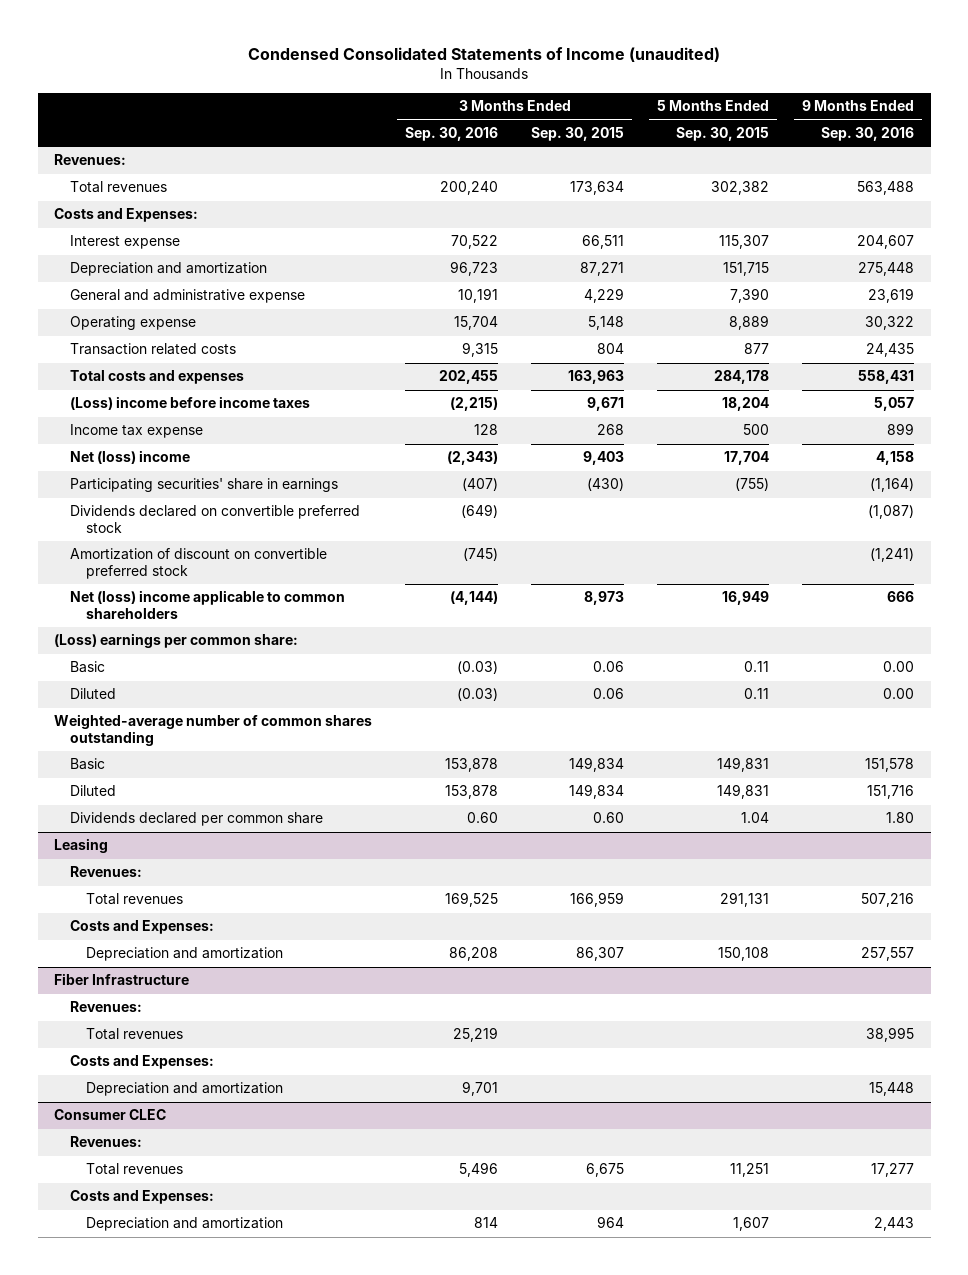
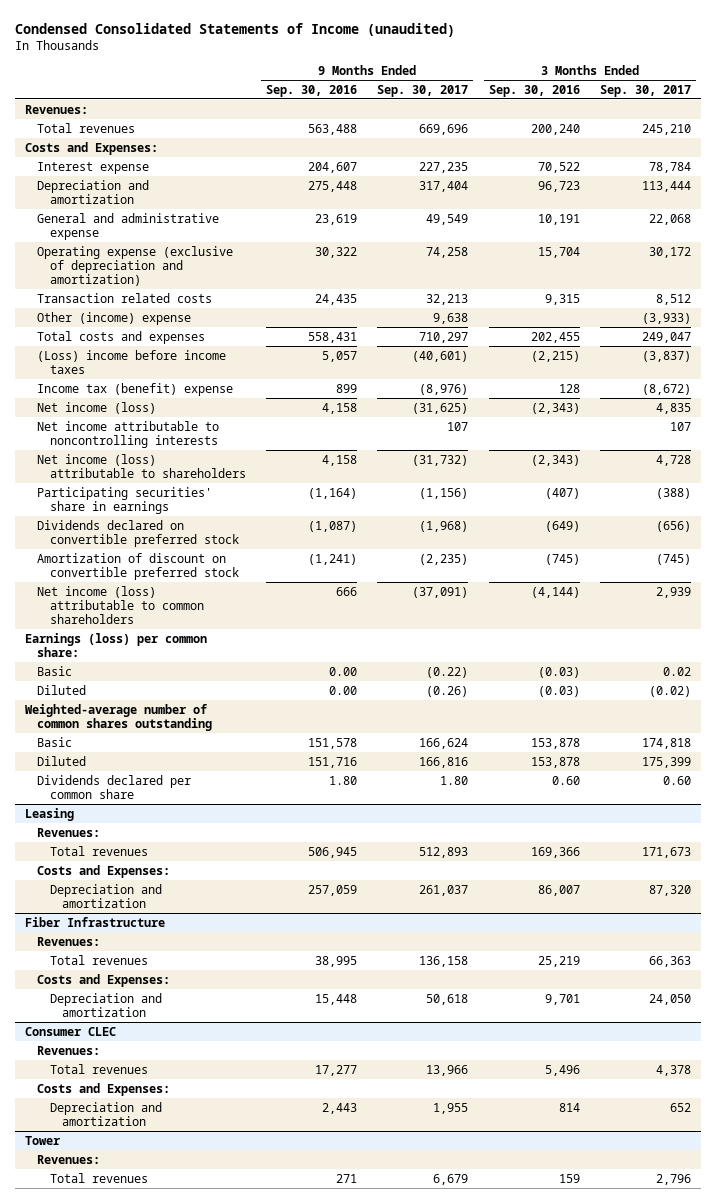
- | 3 Months Ended Sep. 30, 2016 | 3 Months Ended Sep. 30, 2015 | 5 Months Ended Sep. 30, 2015 | 9 Months Ended Sep. 30, 2016
+ | 9 Months Ended Sep. 30, 2016 | 9 Months Ended Sep. 30, 2017 | 3 Months Ended Sep. 30, 2016 | 3 Months Ended Sep. 30, 2017
- Operating expense | 15,704 | 5,148 | 8,889 | 30,322
+ Operating expense (exclusive of depreciation and amortization) | 30,322 | 74,258 | 15,704 | 30,172
+ Other (income) expense | | 9,638 | | (3,933)
- Income tax expense | 128 | 268 | 500 | 899
- Net (loss) income | (2,343) | 9,403 | 17,704 | 4,158
+ Income tax (benefit) expense | 899 | (8,976) | 128 | (8,672)
+ Net income (loss) | 4,158 | (31,625) | (2,343) | 4,835
+ Net income attributable to noncontrolling interests | | 107 | | 107
+ Net income (loss) attributable to shareholders | 4,158 | (31,732) | (2,343) | 4,728
- Net (loss) income applicable to common shareholders | (4,144) | 8,973 | 16,949 | 666
- (Loss) earnings per common share:
+ Net income (loss) attributable to common shareholders | 666 | (37,091) | (4,144) | 2,939
+ Earnings (loss) per common share:
@ Leasing
- Total revenues | 169,525 | 166,959 | 291,131 | 507,216
+ Total revenues | 506,945 | 512,893 | 169,366 | 171,673
- Depreciation and amortization | 86,208 | 86,307 | 150,108 | 257,557
+ Depreciation and amortization | 257,059 | 261,037 | 86,007 | 87,320
+ Tower
+ Revenues:
+ Total revenues | 271 | 6,679 | 159 | 2,796

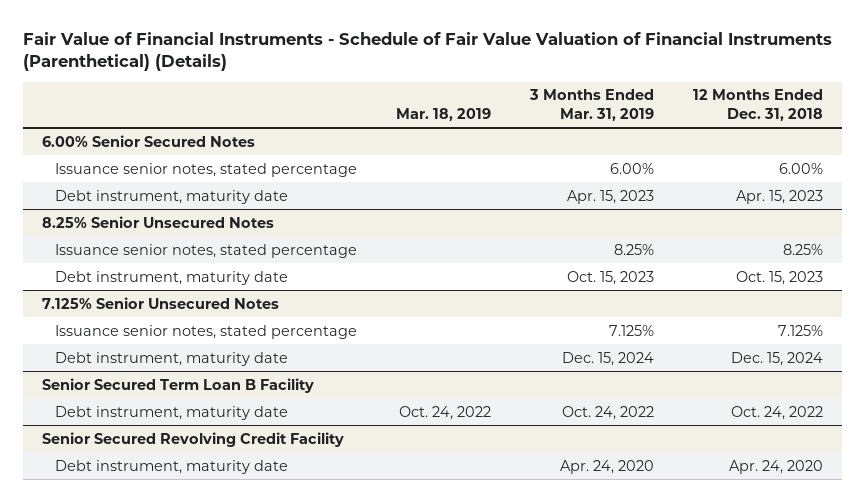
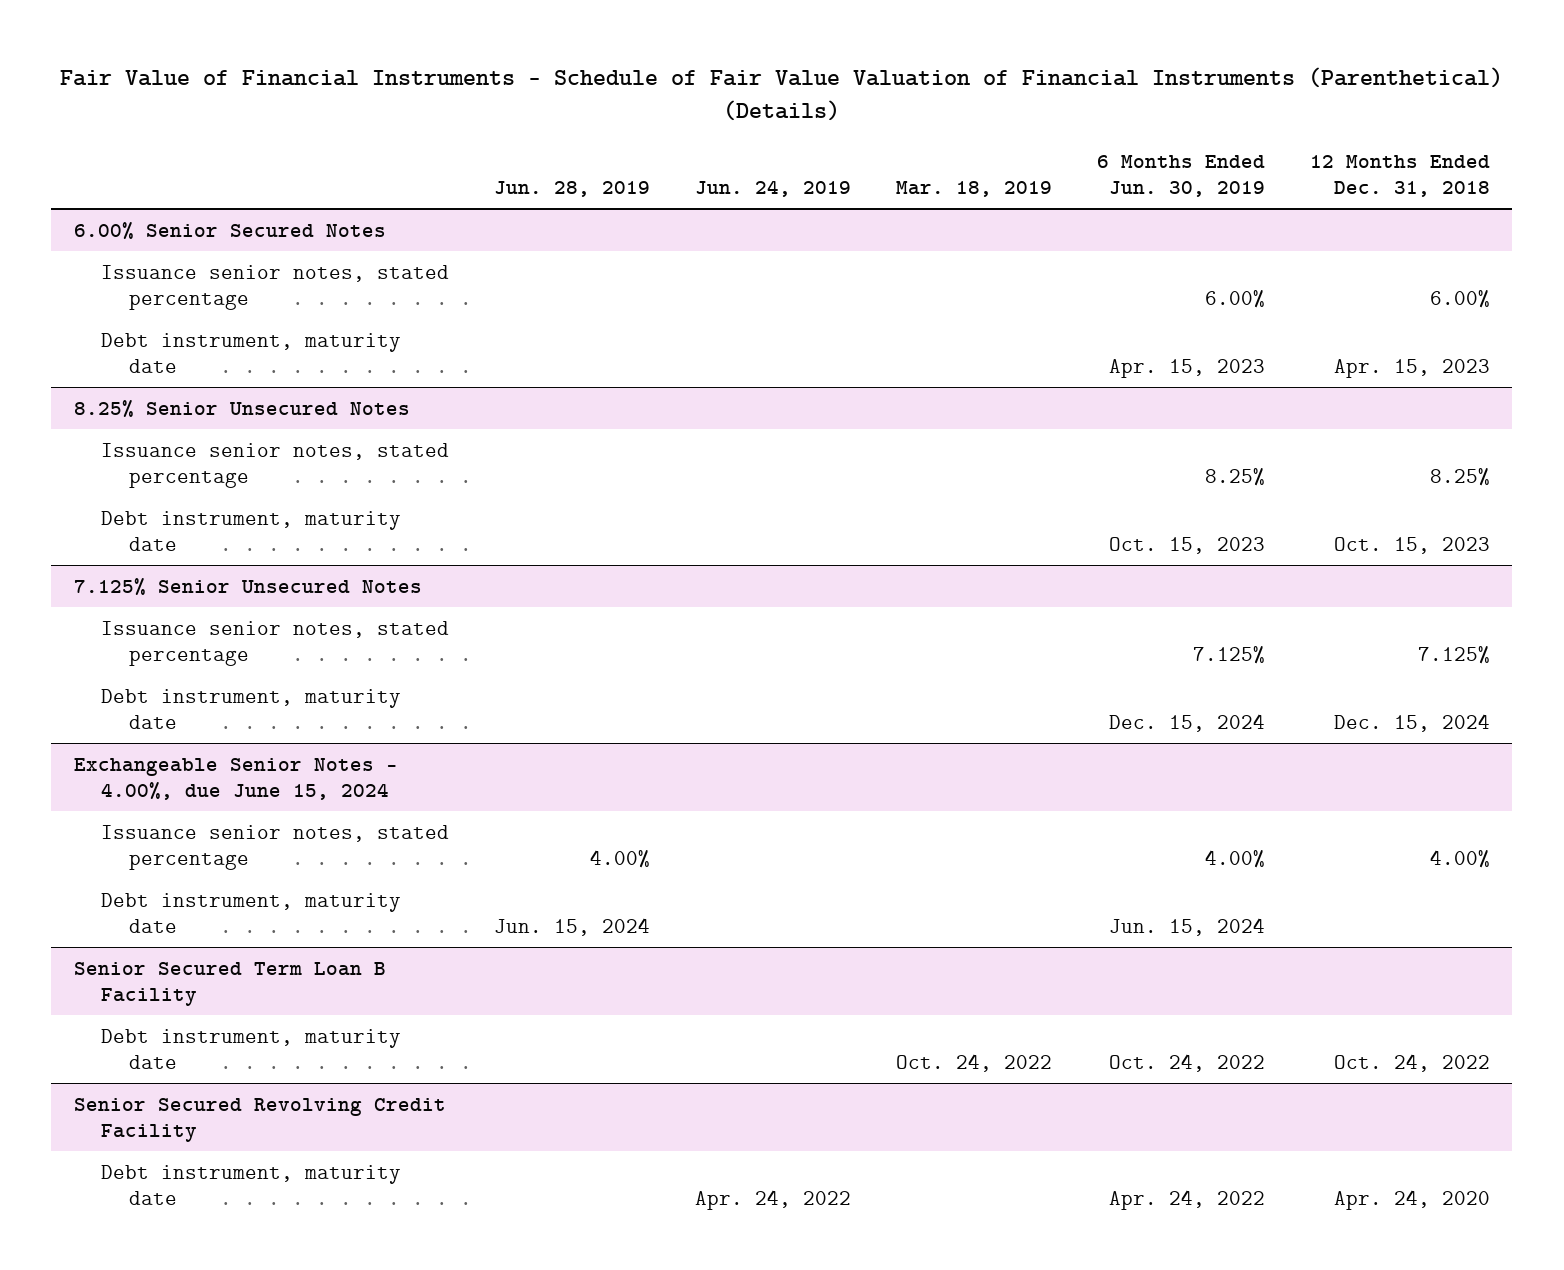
- | Mar. 18, 2019 | 3 Months Ended Mar. 31, 2019 | 12 Months Ended Dec. 31, 2018
+ | Jun. 28, 2019 | Jun. 24, 2019 | Mar. 18, 2019 | 6 Months Ended Jun. 30, 2019 | 12 Months Ended Dec. 31, 2018
+ Exchangeable Senior Notes - 4.00%, due June 15, 2024
+ Issuance senior notes, stated percentage | 4.00% | | | 4.00% | 4.00%
+ Debt instrument, maturity date | Jun. 15, 2024 | | | Jun. 15, 2024 |

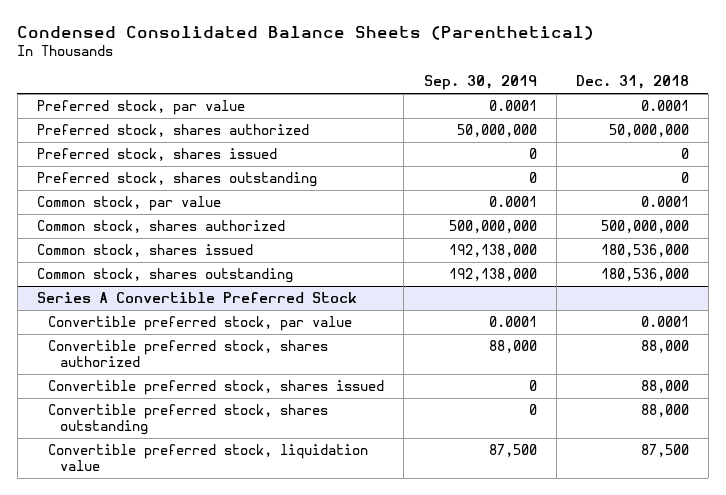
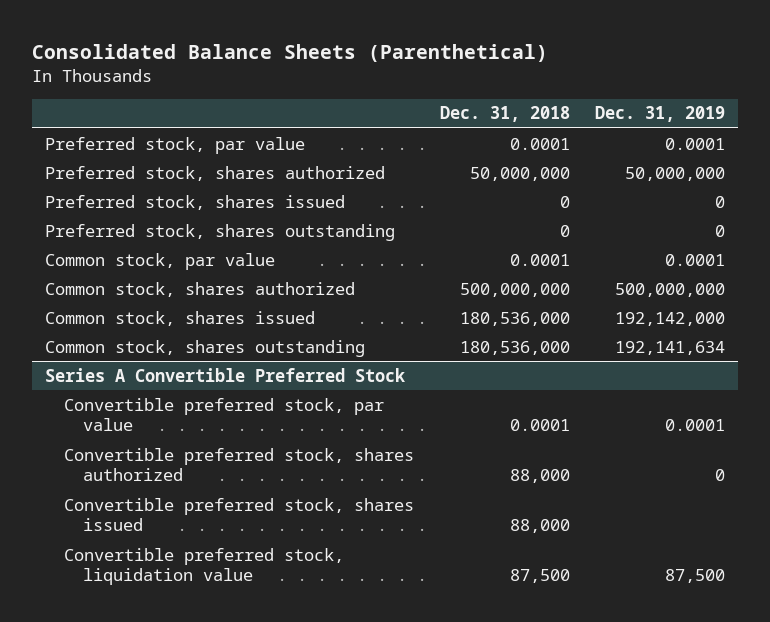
- Condensed Consolidated Balance Sheets (Parenthetical)
+ Consolidated Balance Sheets (Parenthetical)
- | Sep. 30, 2019 | Dec. 31, 2018
+ | Dec. 31, 2018 | Dec. 31, 2019
@ Series A Convertible Preferred Stock
- Convertible preferred stock, shares outstanding | 0 | 88,000

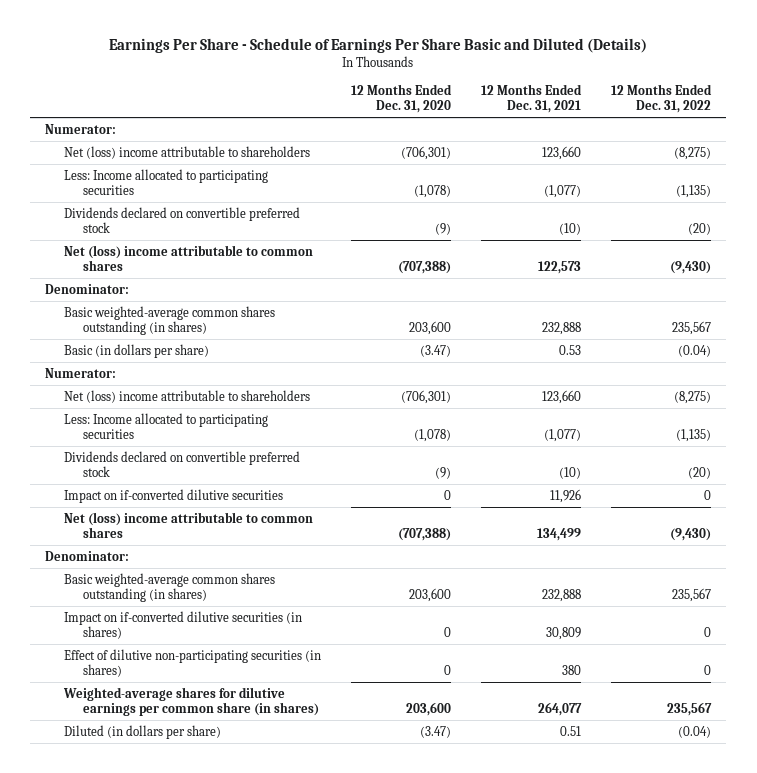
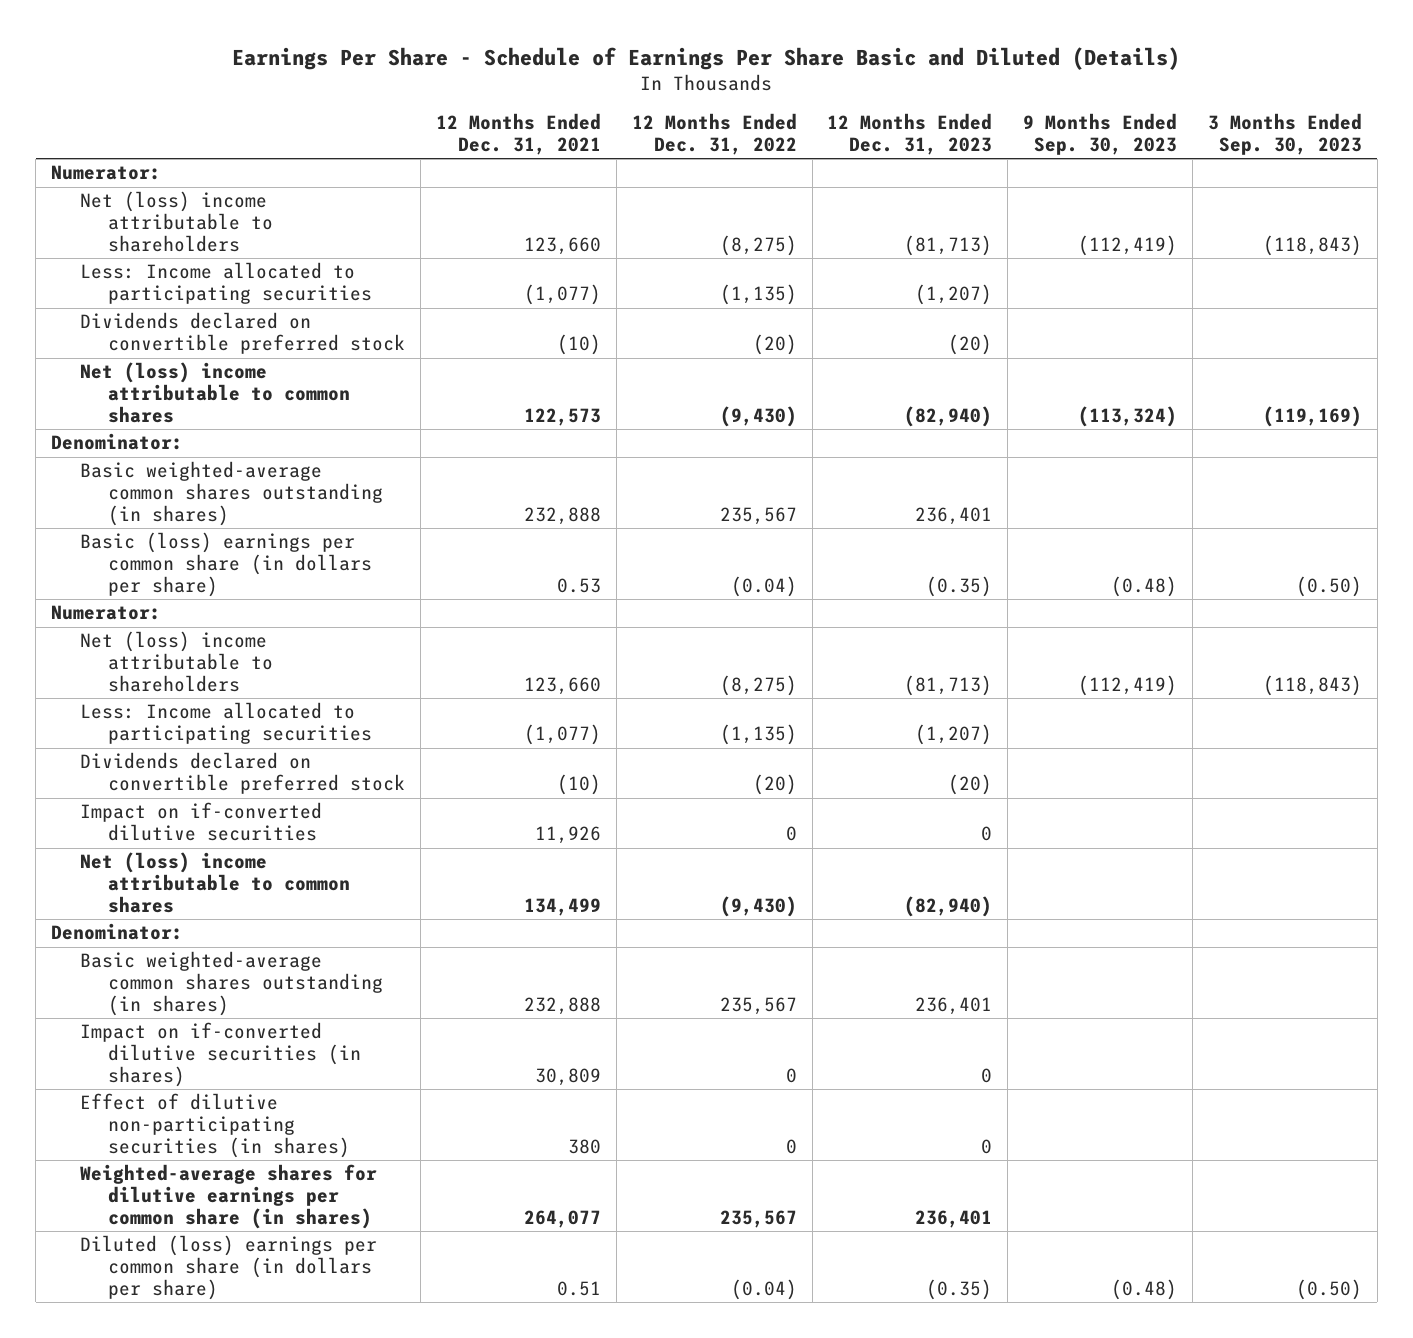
- | 12 Months Ended Dec. 31, 2020 | 12 Months Ended Dec. 31, 2021 | 12 Months Ended Dec. 31, 2022
+ | 12 Months Ended Dec. 31, 2021 | 12 Months Ended Dec. 31, 2022 | 12 Months Ended Dec. 31, 2023 | 9 Months Ended Sep. 30, 2023 | 3 Months Ended Sep. 30, 2023
- Basic (in dollars per share) | (3.47) | 0.53 | (0.04)
+ Basic (loss) earnings per common share (in dollars per share) | 0.53 | (0.04) | (0.35) | (0.48) | (0.50)
- Diluted (in dollars per share) | (3.47) | 0.51 | (0.04)
+ Diluted (loss) earnings per common share (in dollars per share) | 0.51 | (0.04) | (0.35) | (0.48) | (0.50)

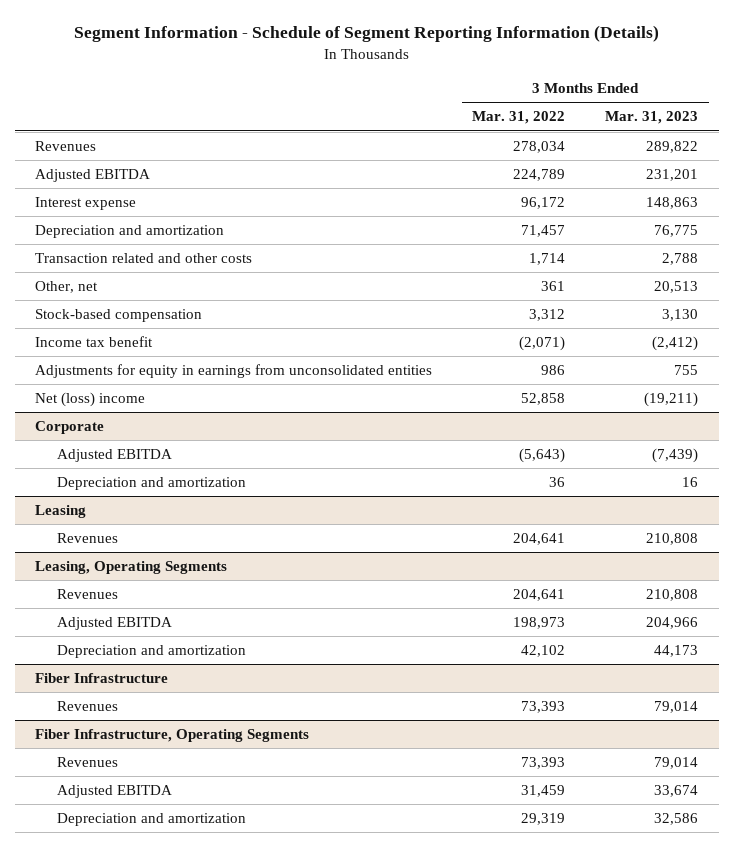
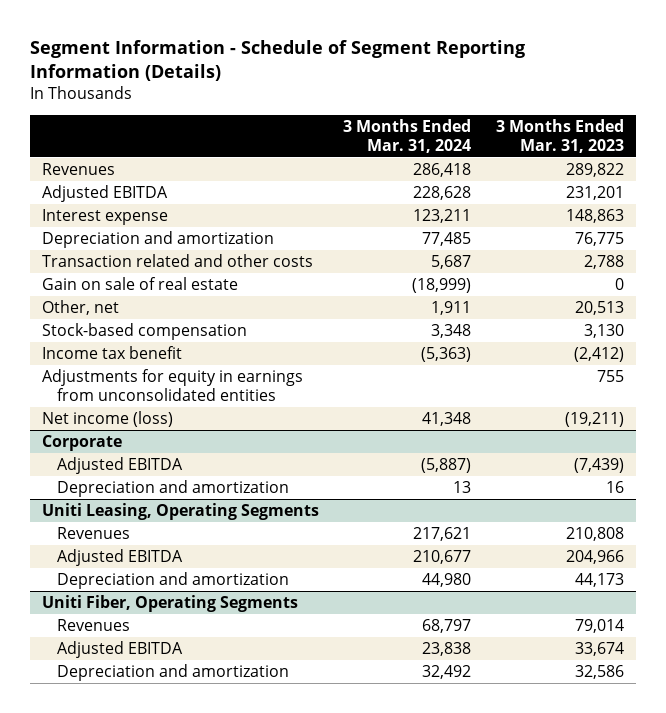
- | 3 Months Ended Mar. 31, 2022 | 3 Months Ended Mar. 31, 2023
+ | 3 Months Ended Mar. 31, 2024 | 3 Months Ended Mar. 31, 2023
+ Gain on sale of real estate | (18,999) | 0
- Net (loss) income | 52,858 | (19,211)
+ Net income (loss) | 41,348 | (19,211)
- Leasing
- Revenues | 204,641 | 210,808
- Leasing, Operating Segments
+ Uniti Leasing, Operating Segments
- Fiber Infrastructure
- Revenues | 73,393 | 79,014
- Fiber Infrastructure, Operating Segments
+ Uniti Fiber, Operating Segments

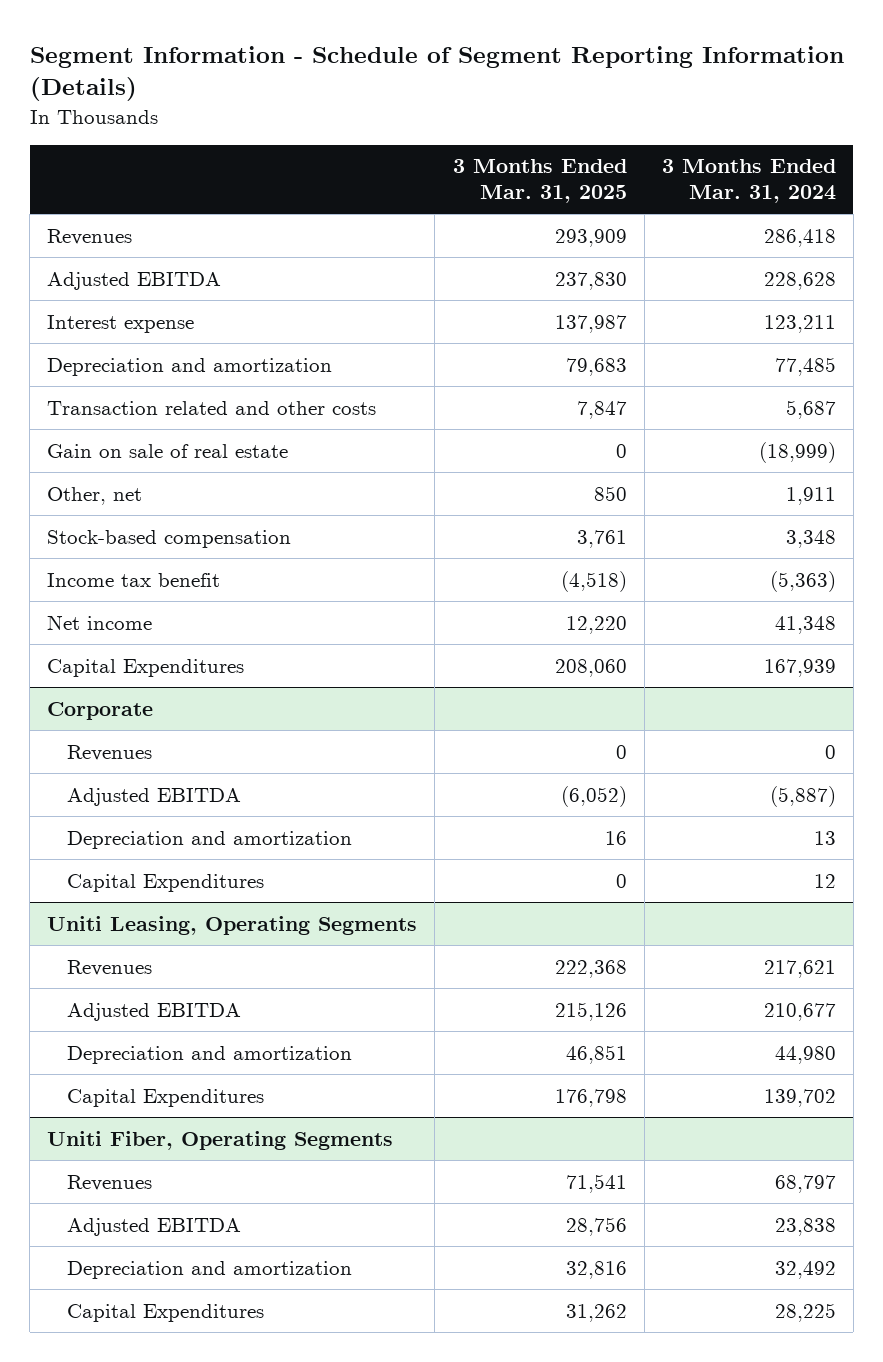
- | 3 Months Ended Mar. 31, 2024 | 3 Months Ended Mar. 31, 2023
+ | 3 Months Ended Mar. 31, 2025 | 3 Months Ended Mar. 31, 2024
- Adjustments for equity in earnings from unconsolidated entities | | 755
- Net income (loss) | 41,348 | (19,211)
+ Net income | 12,220 | 41,348
+ Capital Expenditures | 208,060 | 167,939
@ Corporate
+ Revenues | 0 | 0
+ Capital Expenditures | 0 | 12
@ Uniti Leasing, Operating Segments
+ Capital Expenditures | 176,798 | 139,702
@ Uniti Fiber, Operating Segments
+ Capital Expenditures | 31,262 | 28,225

